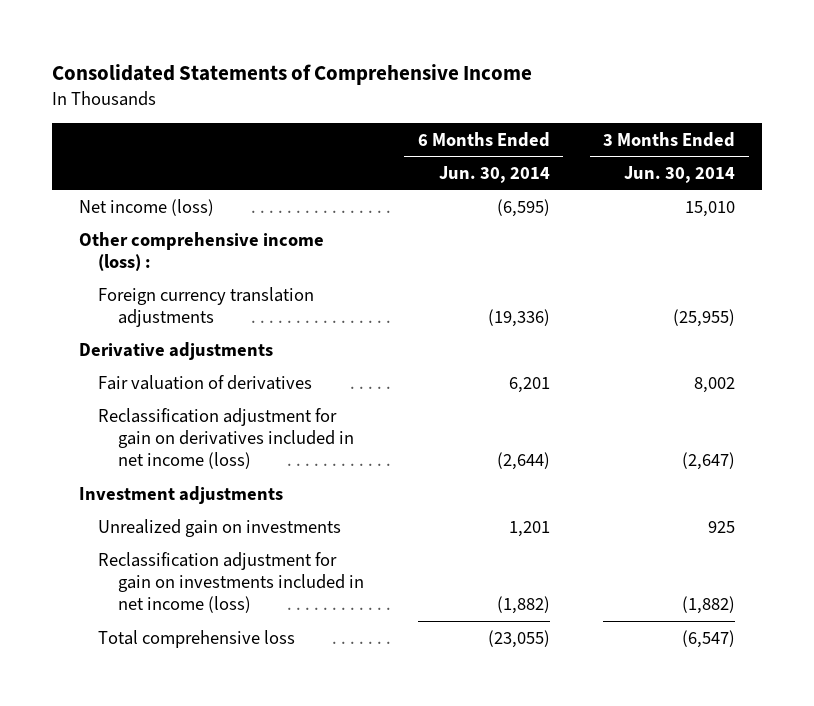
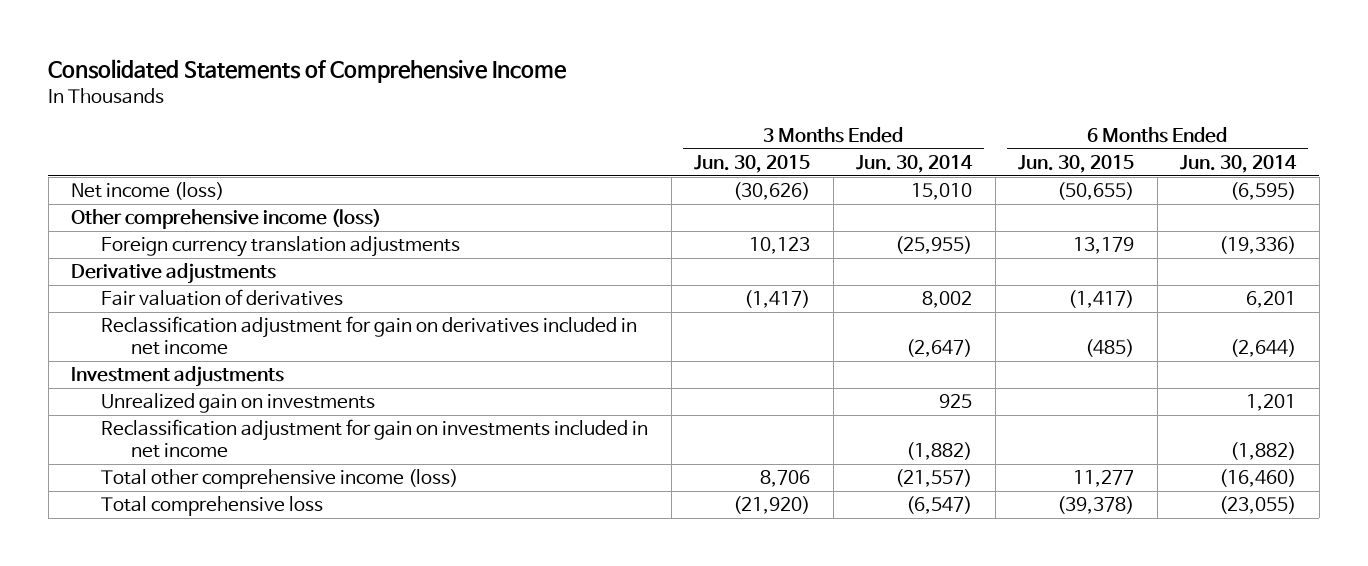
- | 6 Months Ended Jun. 30, 2014 | 3 Months Ended Jun. 30, 2014
+ | 3 Months Ended Jun. 30, 2015 | 3 Months Ended Jun. 30, 2014 | 6 Months Ended Jun. 30, 2015 | 6 Months Ended Jun. 30, 2014
- Other comprehensive income (loss) :
+ Other comprehensive income (loss)
- Reclassification adjustment for gain on derivatives included in net income (loss) | (2,644) | (2,647)
+ Reclassification adjustment for gain on derivatives included in net income | | (2,647) | (485) | (2,644)
- Reclassification adjustment for gain on investments included in net income (loss) | (1,882) | (1,882)
+ Reclassification adjustment for gain on investments included in net income | | (1,882) | | (1,882)
+ Total other comprehensive income (loss) | 8,706 | (21,557) | 11,277 | (16,460)

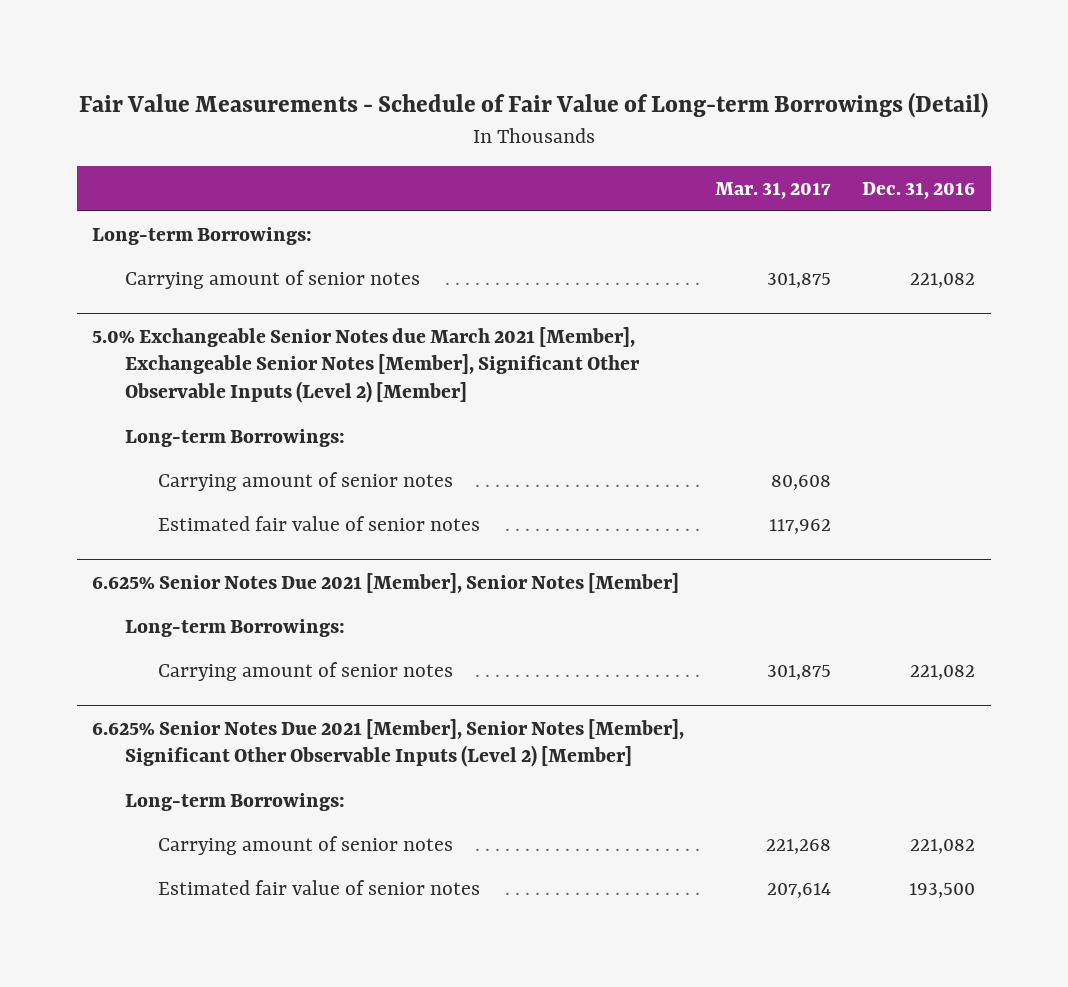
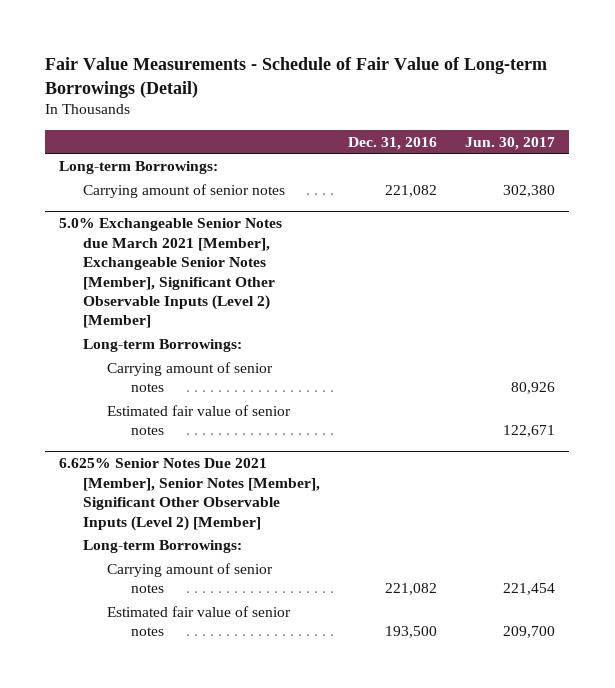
- | Mar. 31, 2017 | Dec. 31, 2016
+ | Dec. 31, 2016 | Jun. 30, 2017
- 6.625% Senior Notes Due 2021 [Member], Senior Notes [Member]
- Long-term Borrowings:
- Carrying amount of senior notes | 301,875 | 221,082

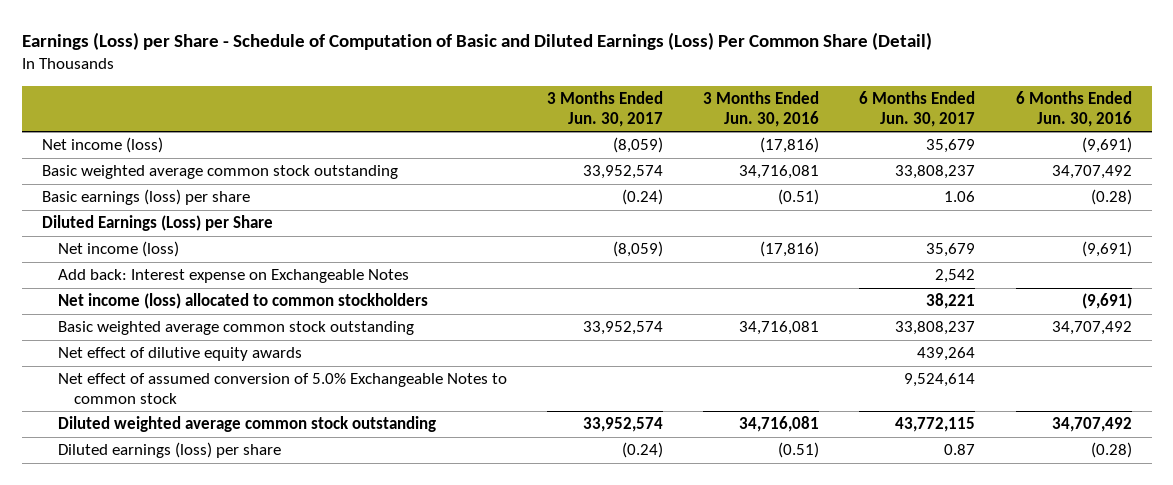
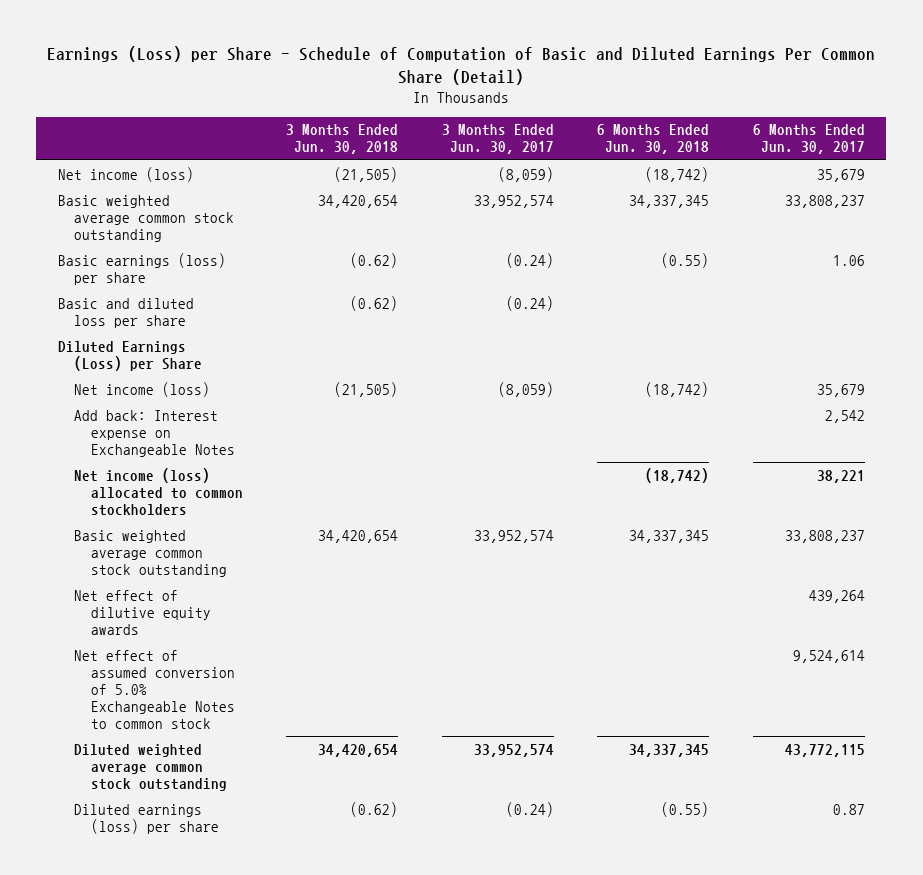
- Earnings (Loss) per Share - Schedule of Computation of Basic and Diluted Earnings (Loss) Per Common Share (Detail)
+ Earnings (Loss) per Share - Schedule of Computation of Basic and Diluted Earnings Per Common Share (Detail)
- | 3 Months Ended Jun. 30, 2017 | 3 Months Ended Jun. 30, 2016 | 6 Months Ended Jun. 30, 2017 | 6 Months Ended Jun. 30, 2016
+ | 3 Months Ended Jun. 30, 2018 | 3 Months Ended Jun. 30, 2017 | 6 Months Ended Jun. 30, 2018 | 6 Months Ended Jun. 30, 2017
+ Basic and diluted loss per share | (0.62) | (0.24) | |

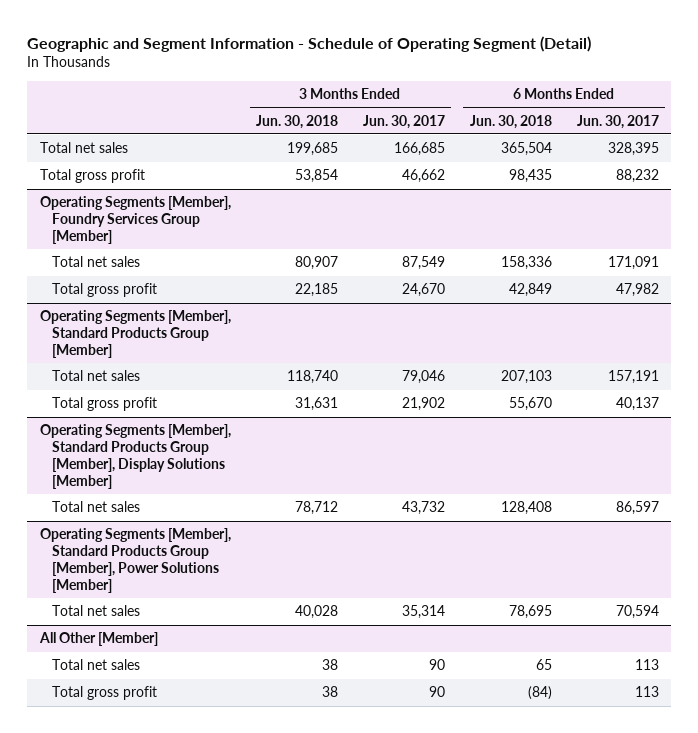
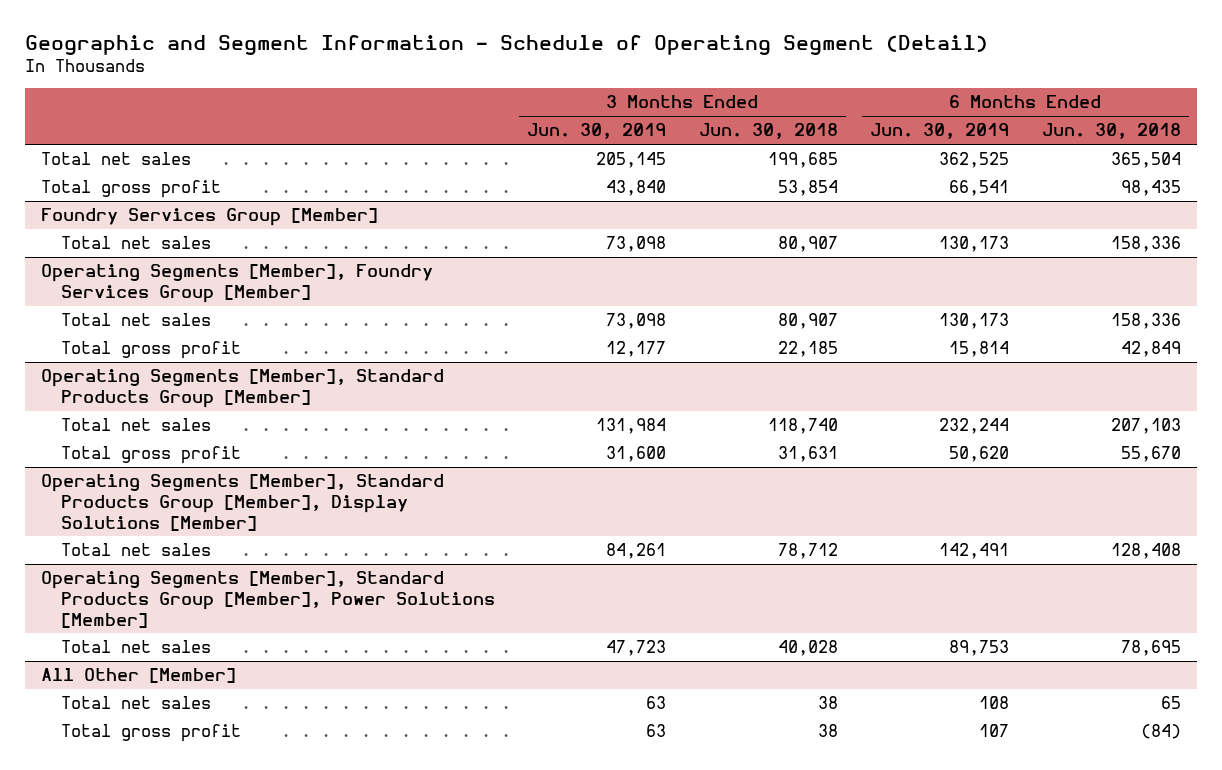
- | 3 Months Ended Jun. 30, 2018 | 3 Months Ended Jun. 30, 2017 | 6 Months Ended Jun. 30, 2018 | 6 Months Ended Jun. 30, 2017
+ | 3 Months Ended Jun. 30, 2019 | 3 Months Ended Jun. 30, 2018 | 6 Months Ended Jun. 30, 2019 | 6 Months Ended Jun. 30, 2018
+ Foundry Services Group [Member]
+ Total net sales | 73,098 | 80,907 | 130,173 | 158,336

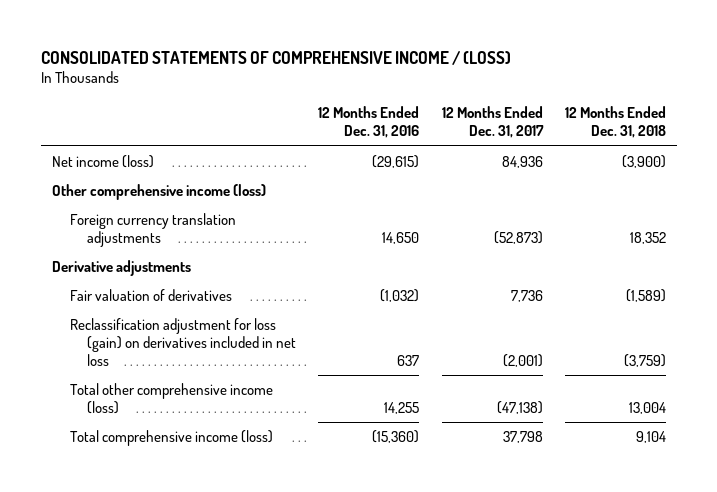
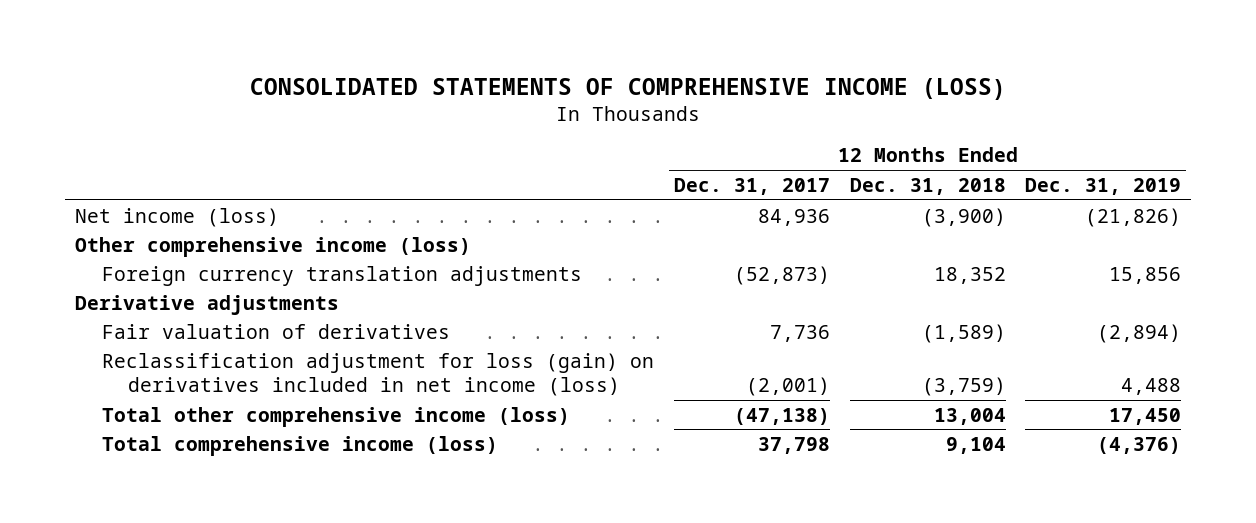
- CONSOLIDATED STATEMENTS OF COMPREHENSIVE INCOME / (LOSS)
+ CONSOLIDATED STATEMENTS OF COMPREHENSIVE INCOME (LOSS)
- | 12 Months Ended Dec. 31, 2016 | 12 Months Ended Dec. 31, 2017 | 12 Months Ended Dec. 31, 2018
+ | 12 Months Ended Dec. 31, 2017 | 12 Months Ended Dec. 31, 2018 | 12 Months Ended Dec. 31, 2019
- Reclassification adjustment for loss (gain) on derivatives included in net loss | 637 | (2,001) | (3,759)
+ Reclassification adjustment for loss (gain) on derivatives included in net income (loss) | (2,001) | (3,759) | 4,488

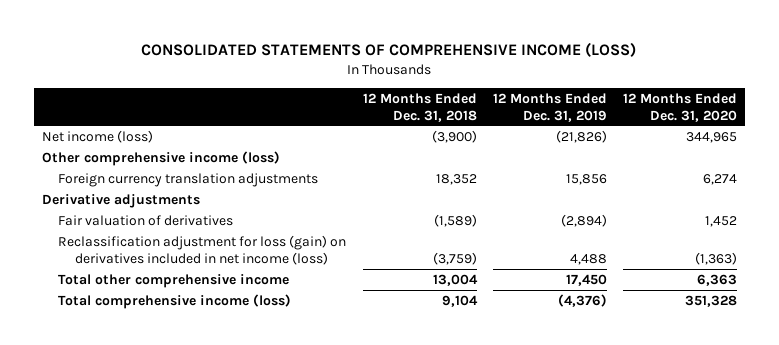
- | 12 Months Ended Dec. 31, 2017 | 12 Months Ended Dec. 31, 2018 | 12 Months Ended Dec. 31, 2019
+ | 12 Months Ended Dec. 31, 2018 | 12 Months Ended Dec. 31, 2019 | 12 Months Ended Dec. 31, 2020
- Total other comprehensive income (loss) | (47,138) | 13,004 | 17,450
+ Total other comprehensive income | 13,004 | 17,450 | 6,363

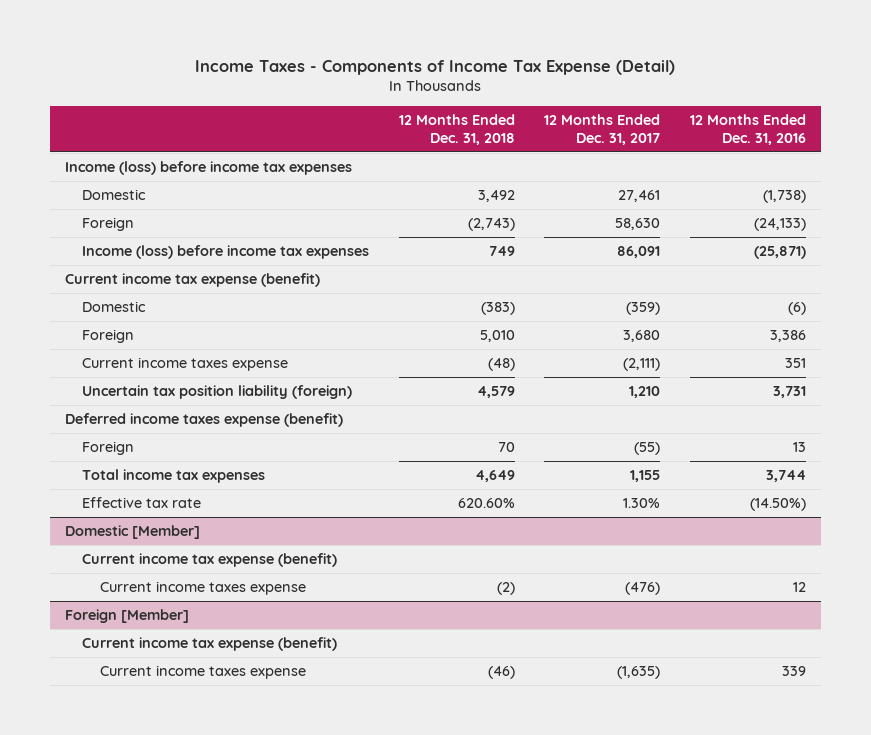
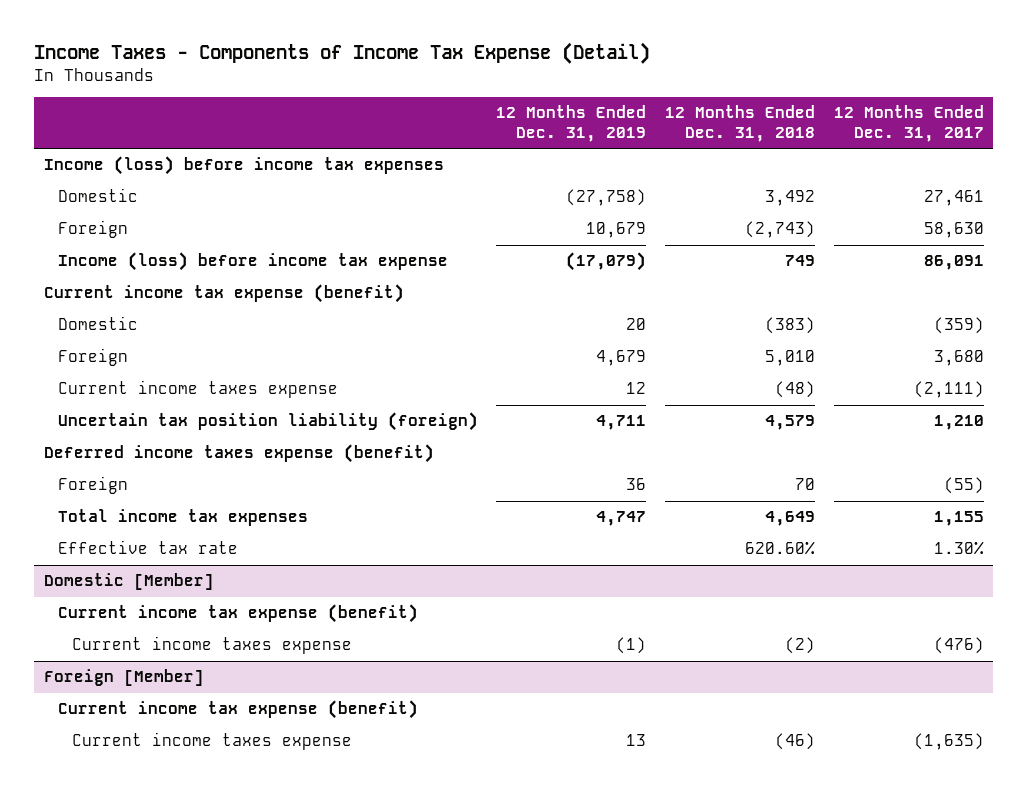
- | 12 Months Ended Dec. 31, 2018 | 12 Months Ended Dec. 31, 2017 | 12 Months Ended Dec. 31, 2016
+ | 12 Months Ended Dec. 31, 2019 | 12 Months Ended Dec. 31, 2018 | 12 Months Ended Dec. 31, 2017
- Income (loss) before income tax expenses | 749 | 86,091 | (25,871)
+ Income (loss) before income tax expense | (17,079) | 749 | 86,091

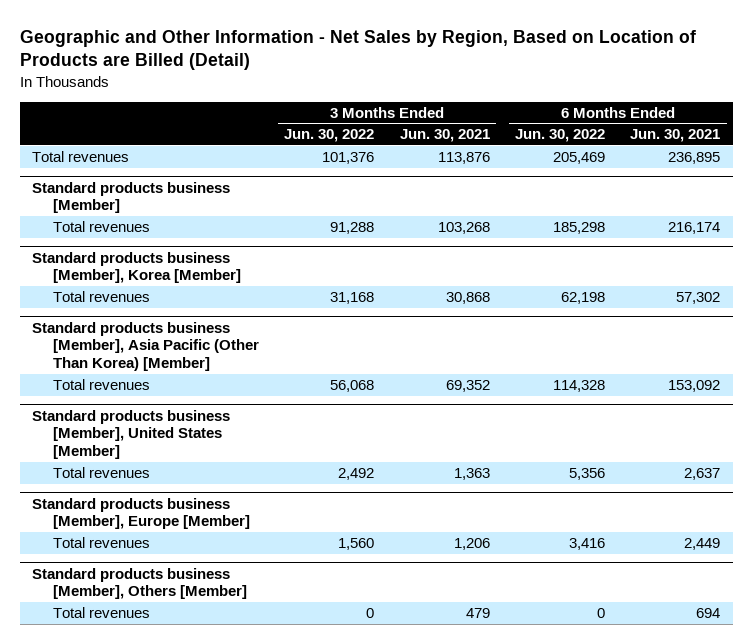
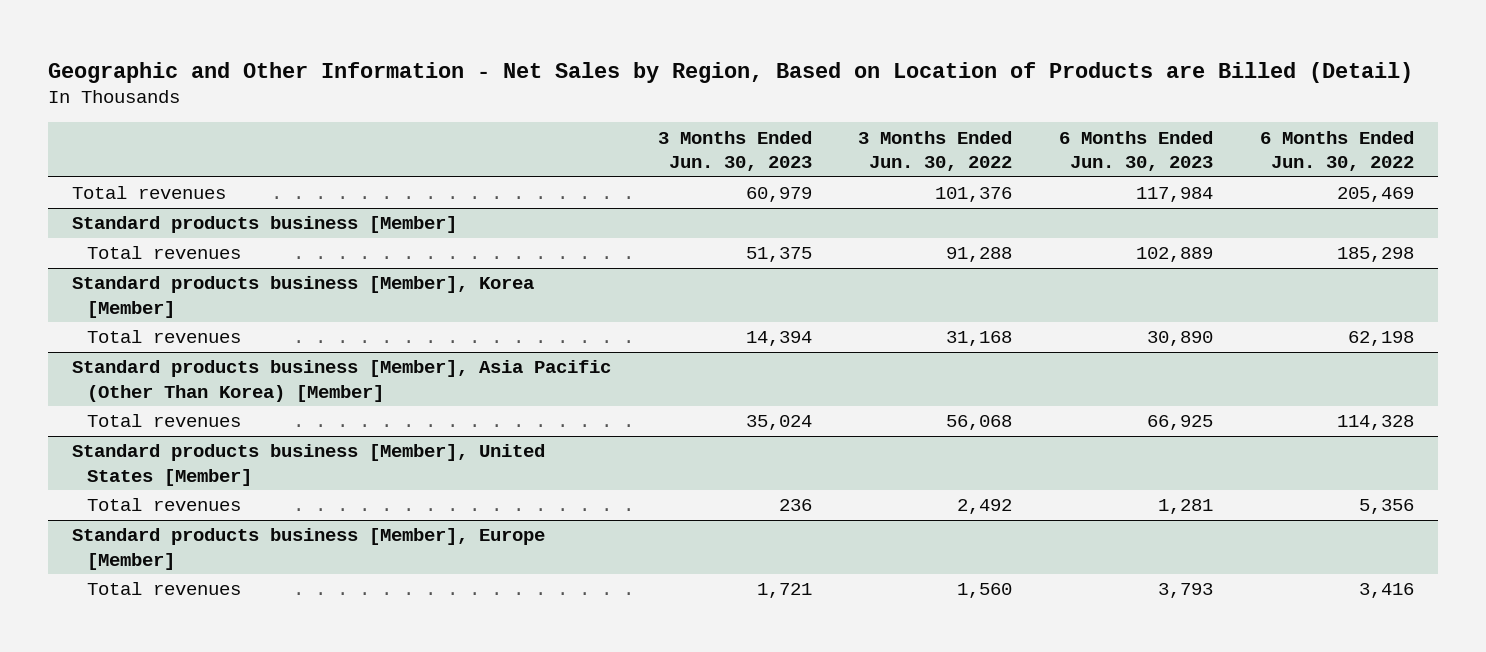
- | 3 Months Ended Jun. 30, 2022 | 3 Months Ended Jun. 30, 2021 | 6 Months Ended Jun. 30, 2022 | 6 Months Ended Jun. 30, 2021
+ | 3 Months Ended Jun. 30, 2023 | 3 Months Ended Jun. 30, 2022 | 6 Months Ended Jun. 30, 2023 | 6 Months Ended Jun. 30, 2022
- Standard products business [Member], Others [Member]
- Total revenues | 0 | 479 | 0 | 694

